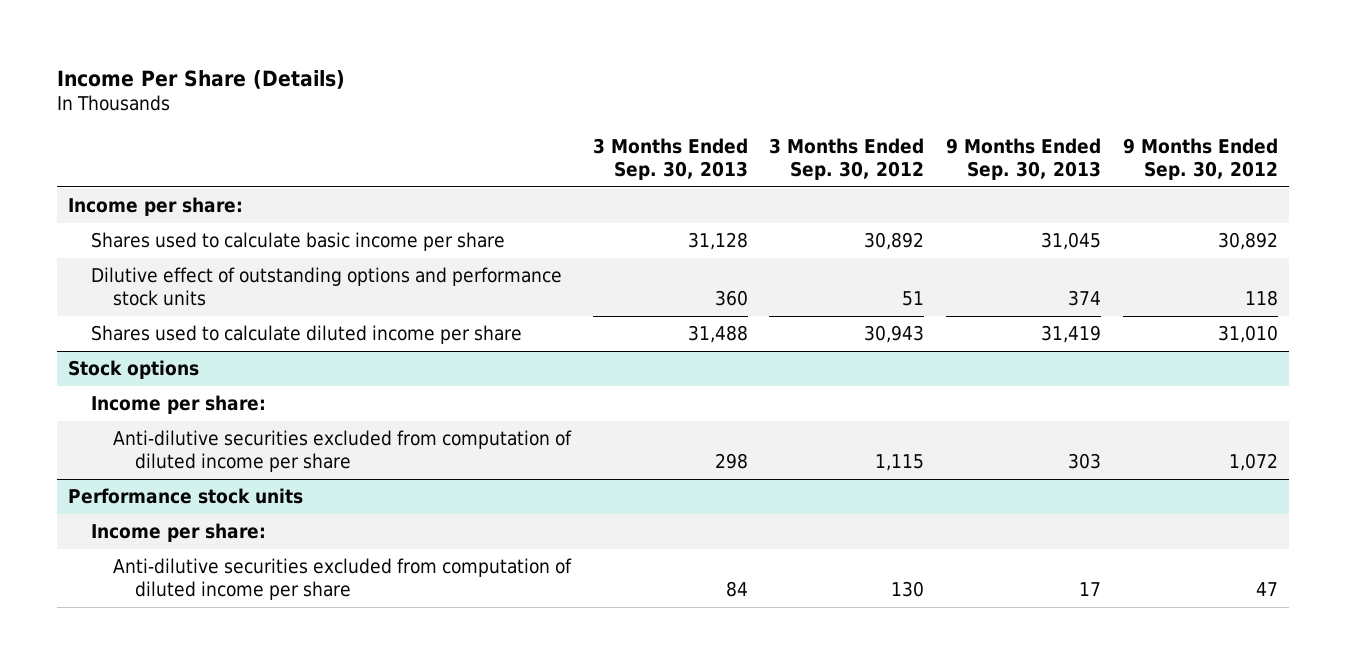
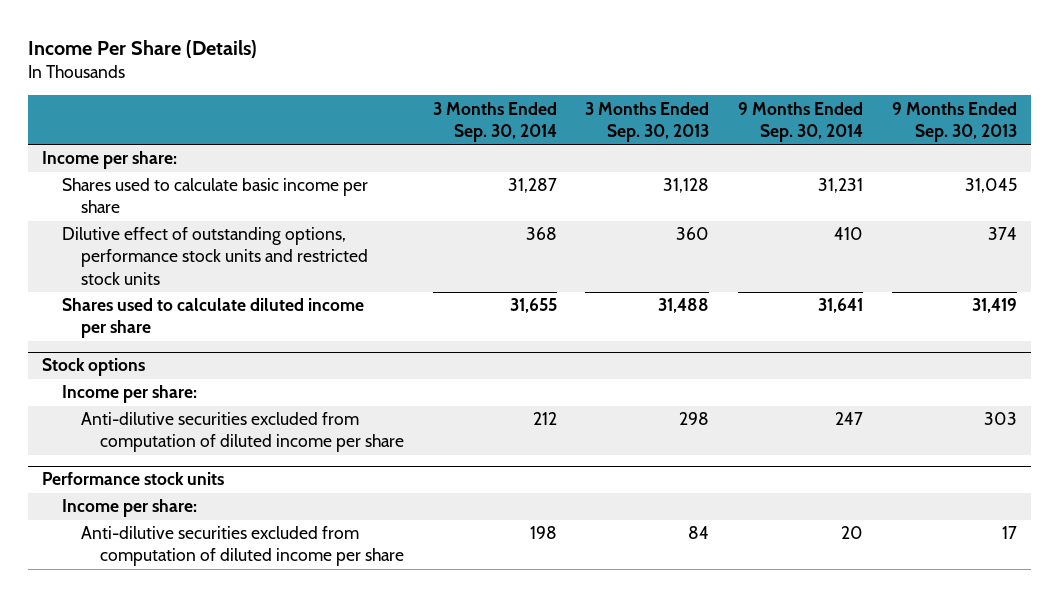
- | 3 Months Ended Sep. 30, 2013 | 3 Months Ended Sep. 30, 2012 | 9 Months Ended Sep. 30, 2013 | 9 Months Ended Sep. 30, 2012
+ | 3 Months Ended Sep. 30, 2014 | 3 Months Ended Sep. 30, 2013 | 9 Months Ended Sep. 30, 2014 | 9 Months Ended Sep. 30, 2013
- Dilutive effect of outstanding options and performance stock units | 360 | 51 | 374 | 118
+ Dilutive effect of outstanding options, performance stock units and restricted stock units | 368 | 360 | 410 | 374

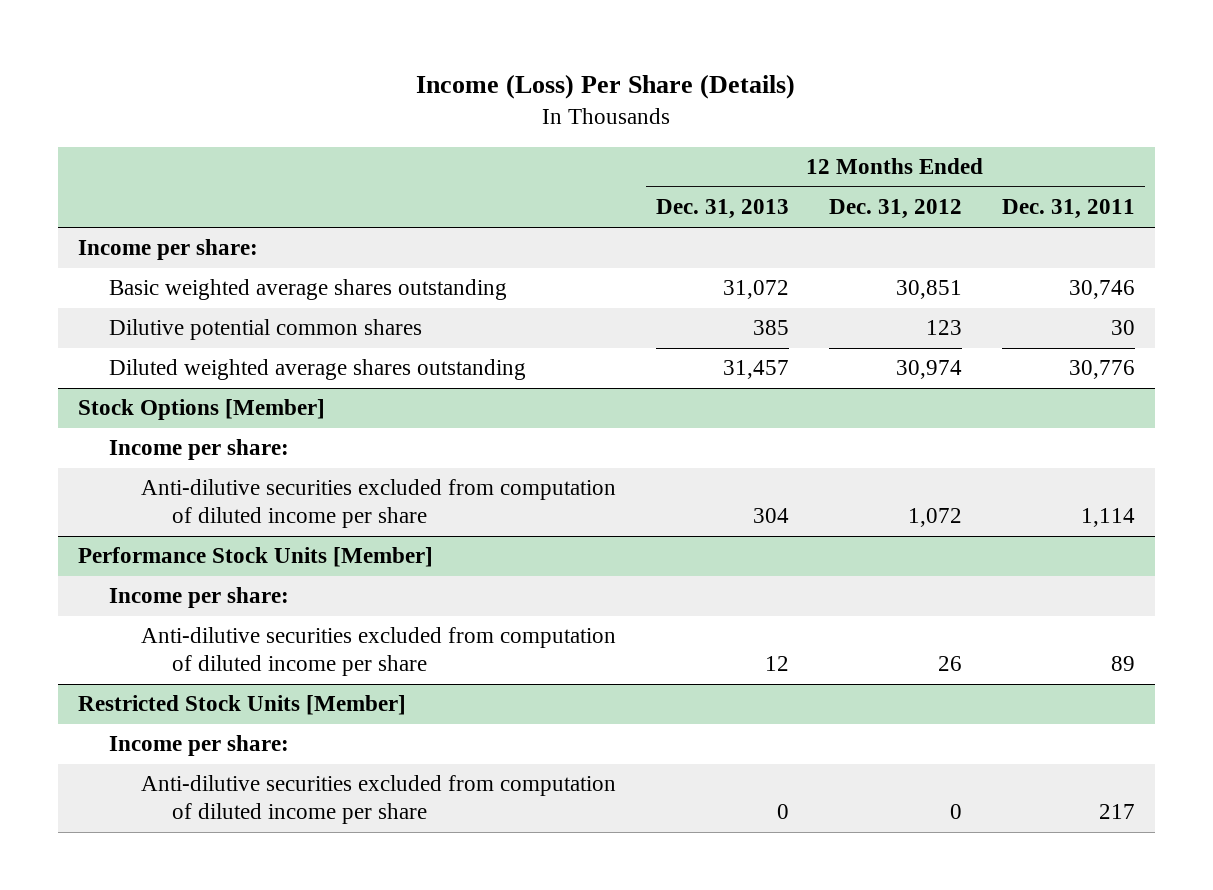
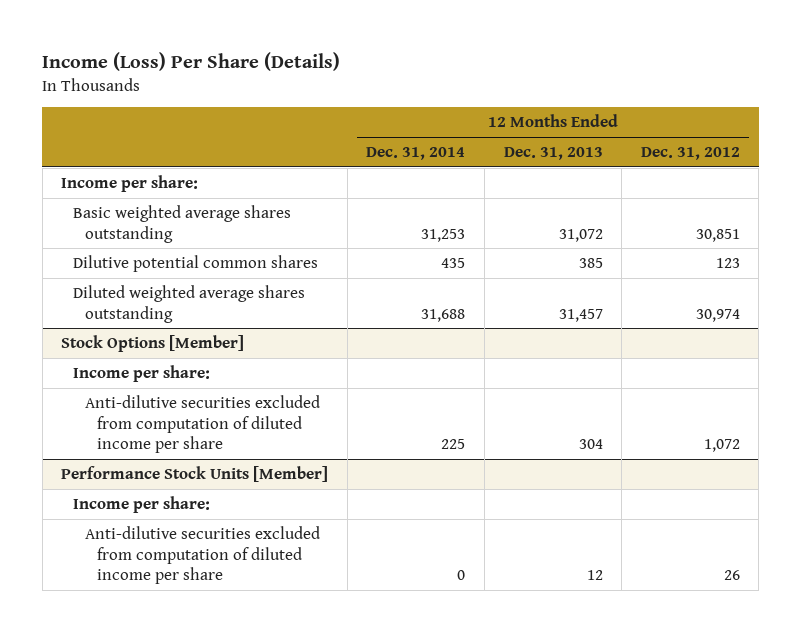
- | 12 Months Ended Dec. 31, 2013 | 12 Months Ended Dec. 31, 2012 | 12 Months Ended Dec. 31, 2011
+ | 12 Months Ended Dec. 31, 2014 | 12 Months Ended Dec. 31, 2013 | 12 Months Ended Dec. 31, 2012
- Restricted Stock Units [Member]
- Income per share:
- Anti-dilutive securities excluded from computation of diluted income per share | 0 | 0 | 217

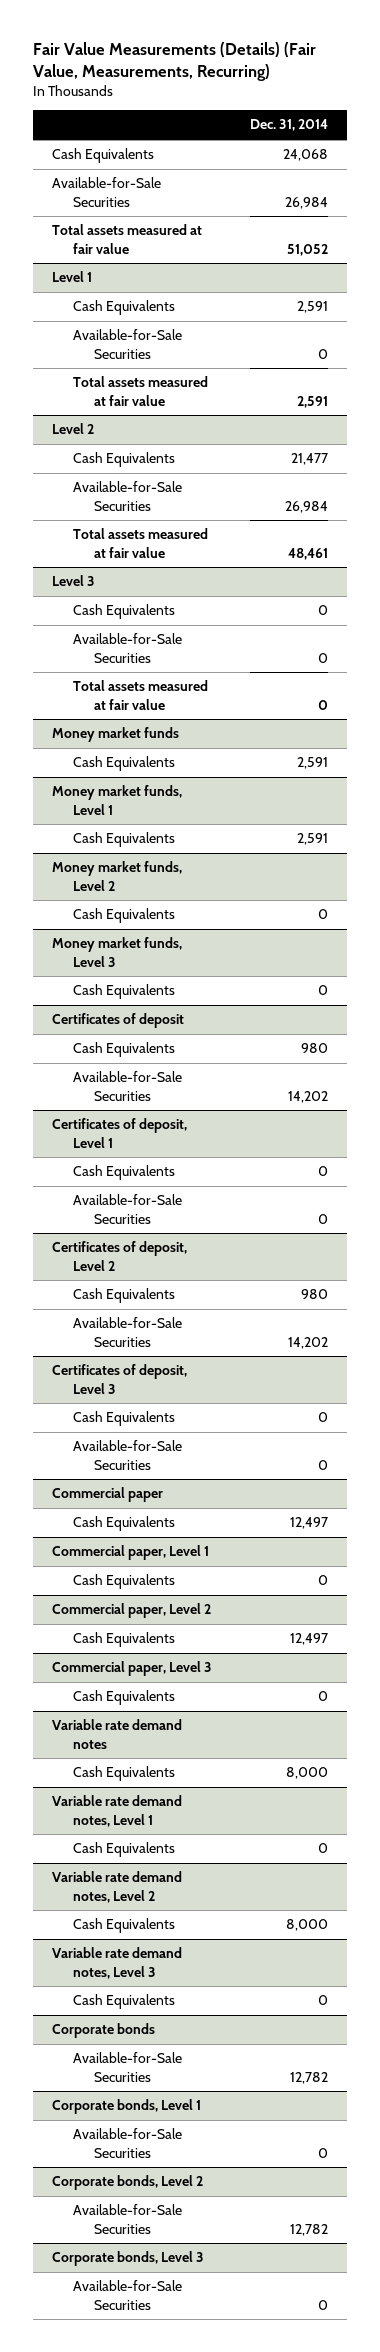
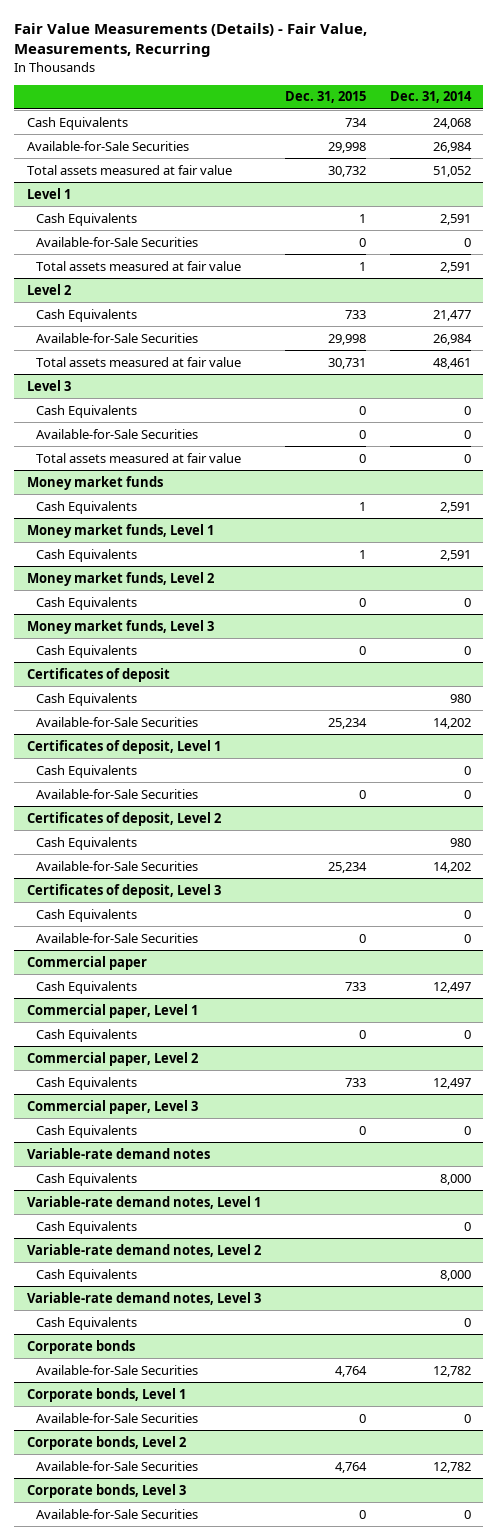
- Fair Value Measurements (Details) (Fair Value, Measurements, Recurring)
+ Fair Value Measurements (Details) - Fair Value, Measurements, Recurring
- | Dec. 31, 2014
+ | Dec. 31, 2015 | Dec. 31, 2014
- Variable rate demand notes
+ Variable-rate demand notes
- Variable rate demand notes, Level 1
+ Variable-rate demand notes, Level 1
- Variable rate demand notes, Level 2
+ Variable-rate demand notes, Level 2
- Variable rate demand notes, Level 3
+ Variable-rate demand notes, Level 3

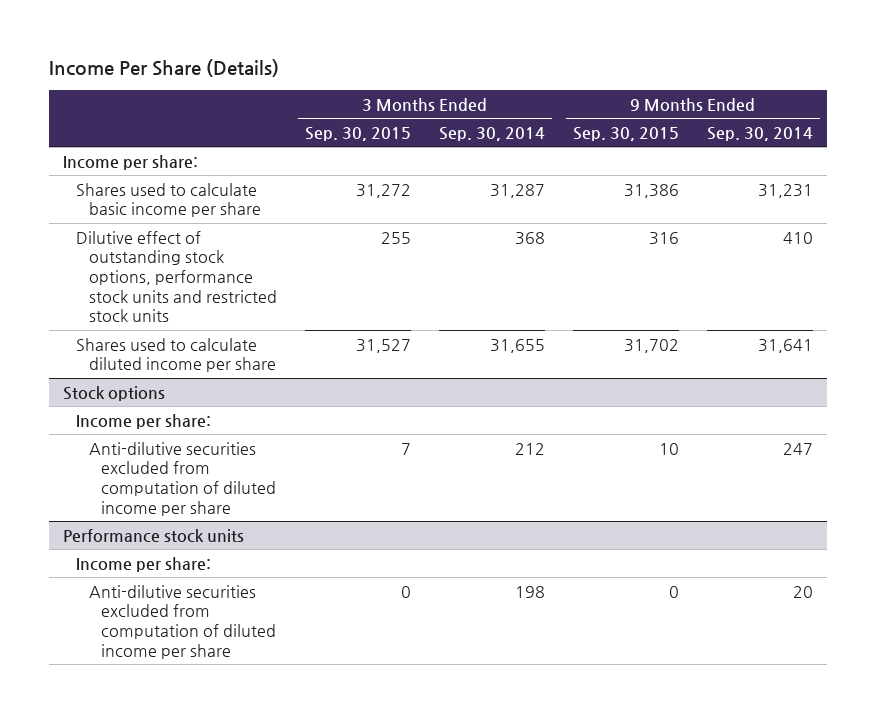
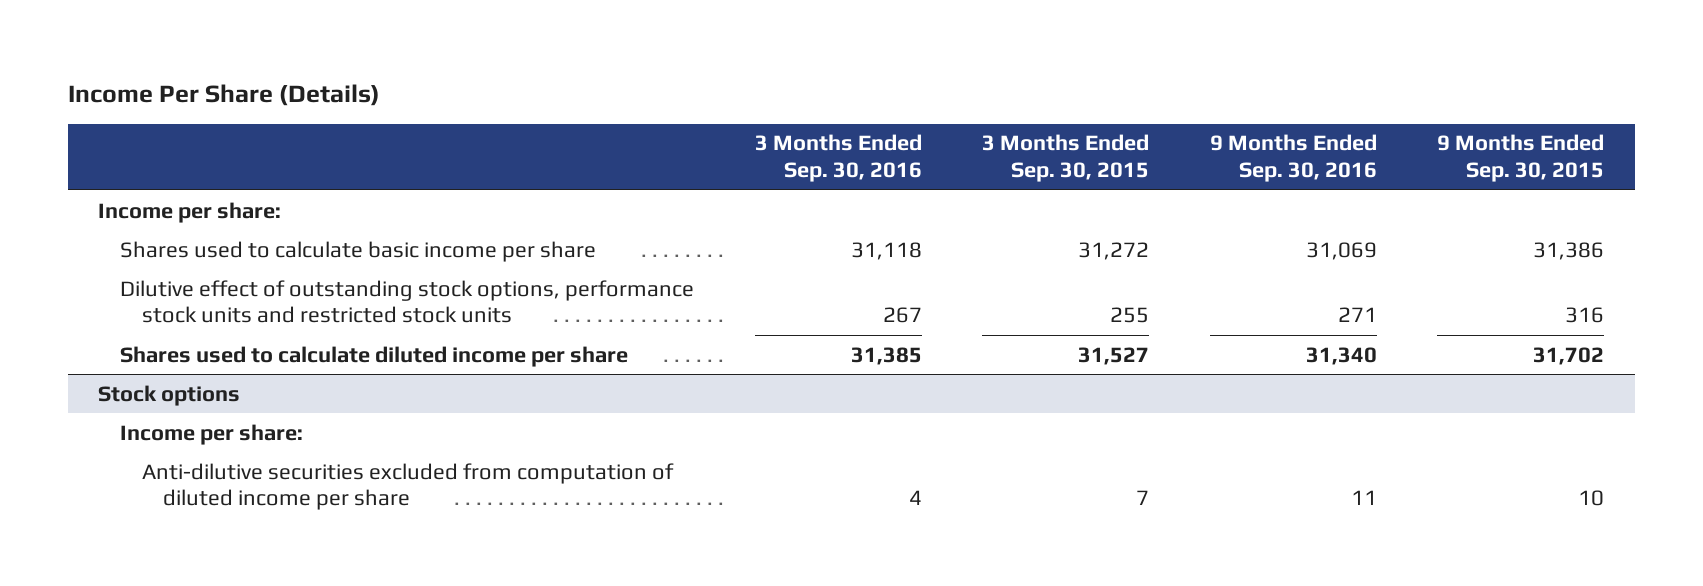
- | 3 Months Ended Sep. 30, 2015 | 3 Months Ended Sep. 30, 2014 | 9 Months Ended Sep. 30, 2015 | 9 Months Ended Sep. 30, 2014
+ | 3 Months Ended Sep. 30, 2016 | 3 Months Ended Sep. 30, 2015 | 9 Months Ended Sep. 30, 2016 | 9 Months Ended Sep. 30, 2015
- Performance stock units
- Income per share:
- Anti-dilutive securities excluded from computation of diluted income per share | 0 | 198 | 0 | 20

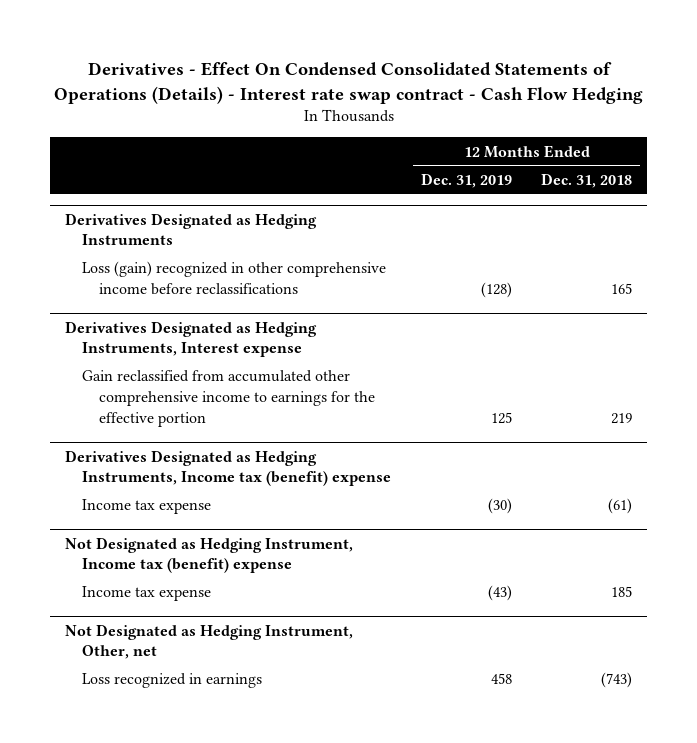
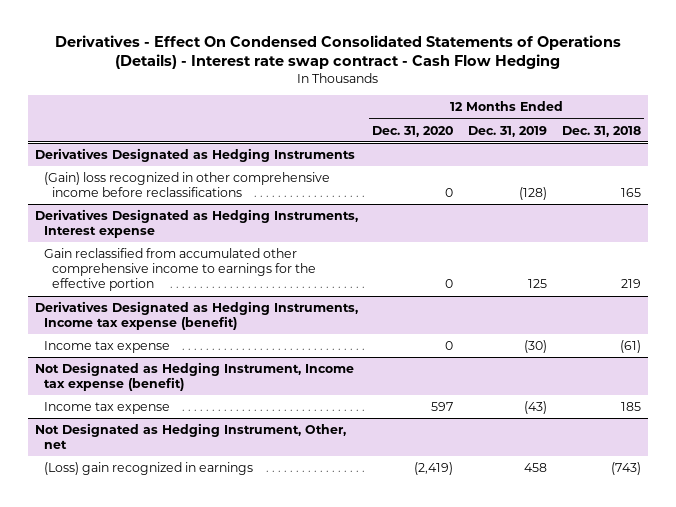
- | 12 Months Ended Dec. 31, 2019 | 12 Months Ended Dec. 31, 2018
+ | 12 Months Ended Dec. 31, 2020 | 12 Months Ended Dec. 31, 2019 | 12 Months Ended Dec. 31, 2018
@ Derivatives Designated as Hedging Instruments
- Loss (gain) recognized in other comprehensive income before reclassifications | (128) | 165
+ (Gain) loss recognized in other comprehensive income before reclassifications | 0 | (128) | 165
- Derivatives Designated as Hedging Instruments, Income tax (benefit) expense
+ Derivatives Designated as Hedging Instruments, Income tax expense (benefit)
- Not Designated as Hedging Instrument, Income tax (benefit) expense
+ Not Designated as Hedging Instrument, Income tax expense (benefit)
@ Not Designated as Hedging Instrument, Other, net
- Loss recognized in earnings | 458 | (743)
+ (Loss) gain recognized in earnings | (2,419) | 458 | (743)

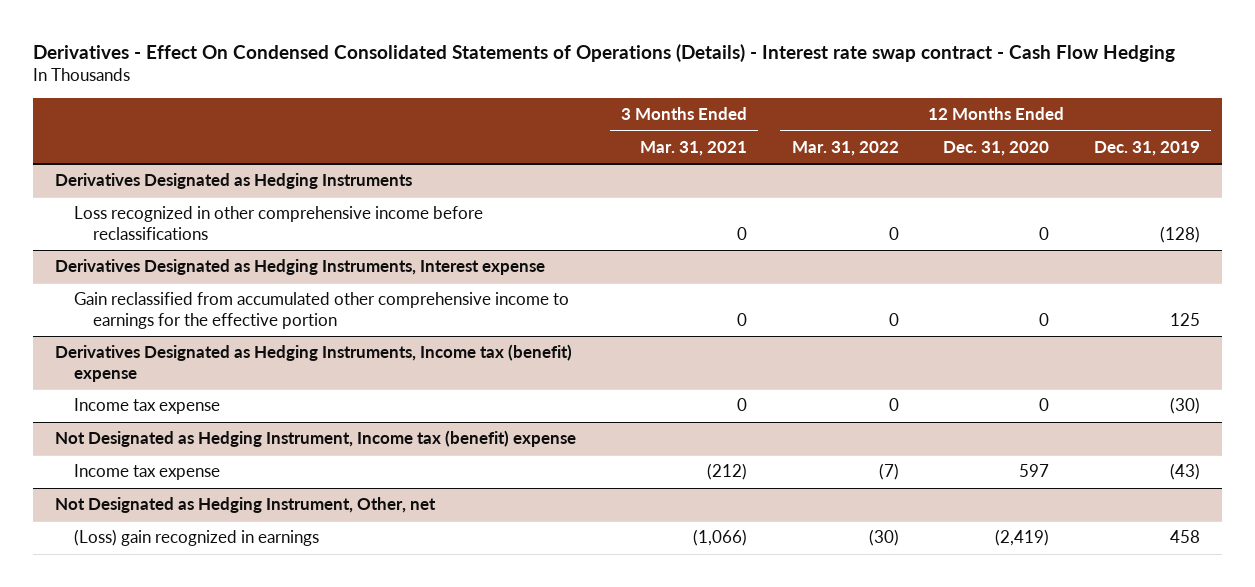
- | 12 Months Ended Dec. 31, 2020 | 12 Months Ended Dec. 31, 2019 | 12 Months Ended Dec. 31, 2018
+ | 3 Months Ended Mar. 31, 2021 | 12 Months Ended Mar. 31, 2022 | 12 Months Ended Dec. 31, 2020 | 12 Months Ended Dec. 31, 2019
@ Derivatives Designated as Hedging Instruments
- (Gain) loss recognized in other comprehensive income before reclassifications | 0 | (128) | 165
+ Loss recognized in other comprehensive income before reclassifications | 0 | 0 | 0 | (128)
- Derivatives Designated as Hedging Instruments, Income tax expense (benefit)
+ Derivatives Designated as Hedging Instruments, Income tax (benefit) expense
- Not Designated as Hedging Instrument, Income tax expense (benefit)
+ Not Designated as Hedging Instrument, Income tax (benefit) expense

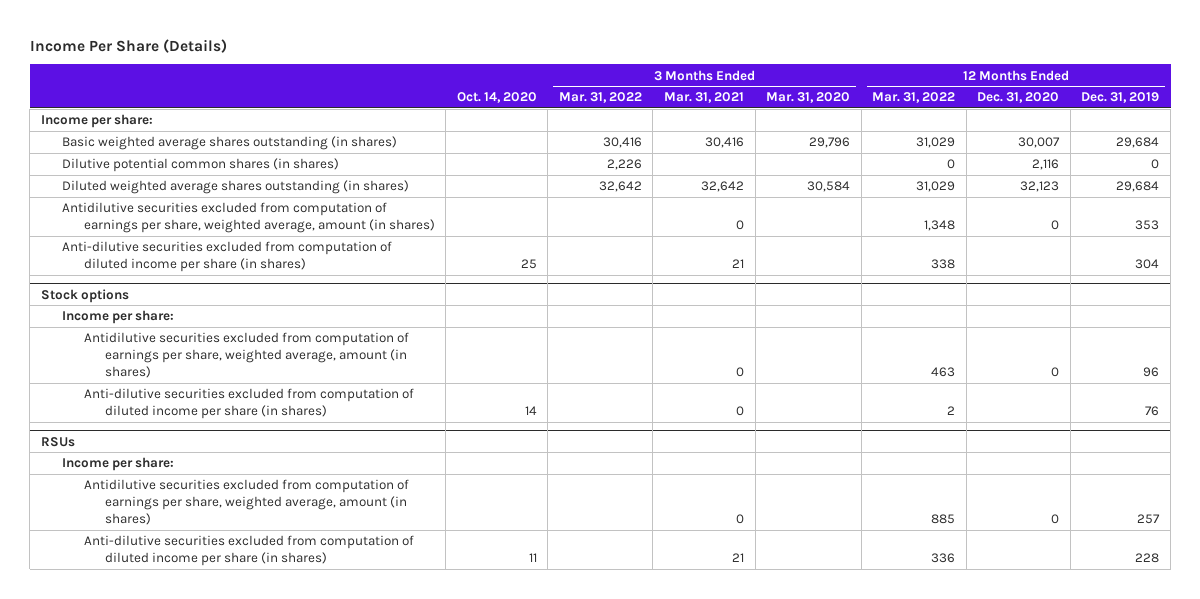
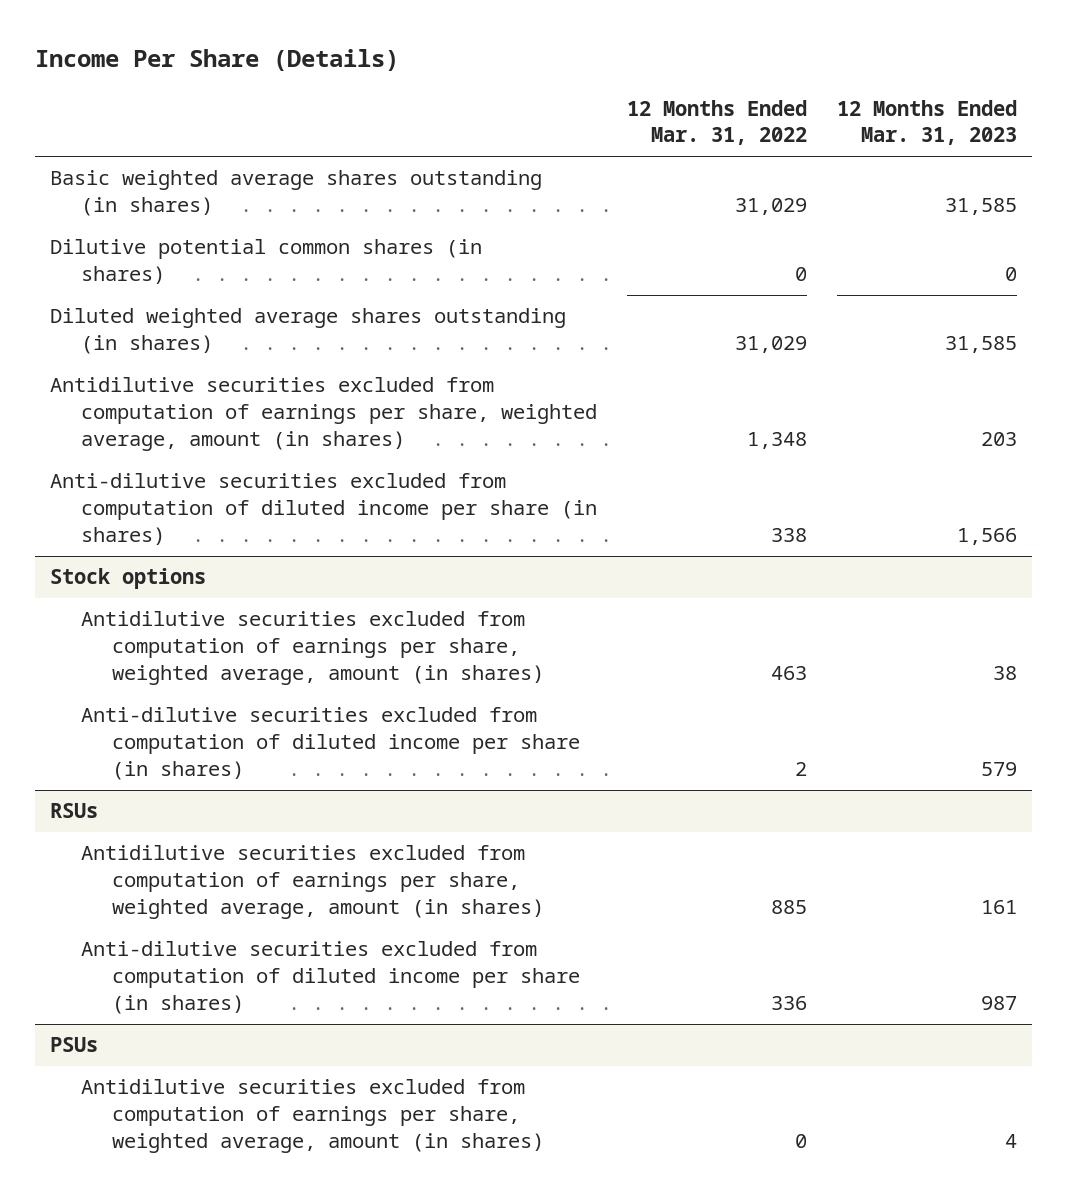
- | Oct. 14, 2020 | 3 Months Ended Mar. 31, 2022 | 3 Months Ended Mar. 31, 2021 | 3 Months Ended Mar. 31, 2020 | 12 Months Ended Mar. 31, 2022 | 12 Months Ended Dec. 31, 2020 | 12 Months Ended Dec. 31, 2019
+ | 12 Months Ended Mar. 31, 2022 | 12 Months Ended Mar. 31, 2023
- Income per share:
@ Stock options
- Income per share:
@ RSUs
- Income per share:
+ PSUs
+ Antidilutive securities excluded from computation of earnings per share, weighted average, amount (in shares) | 0 | 4

